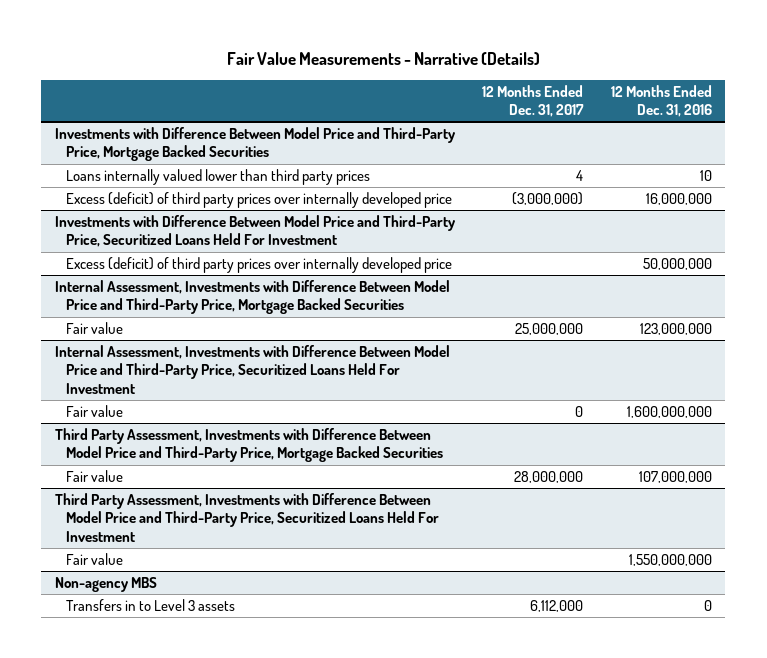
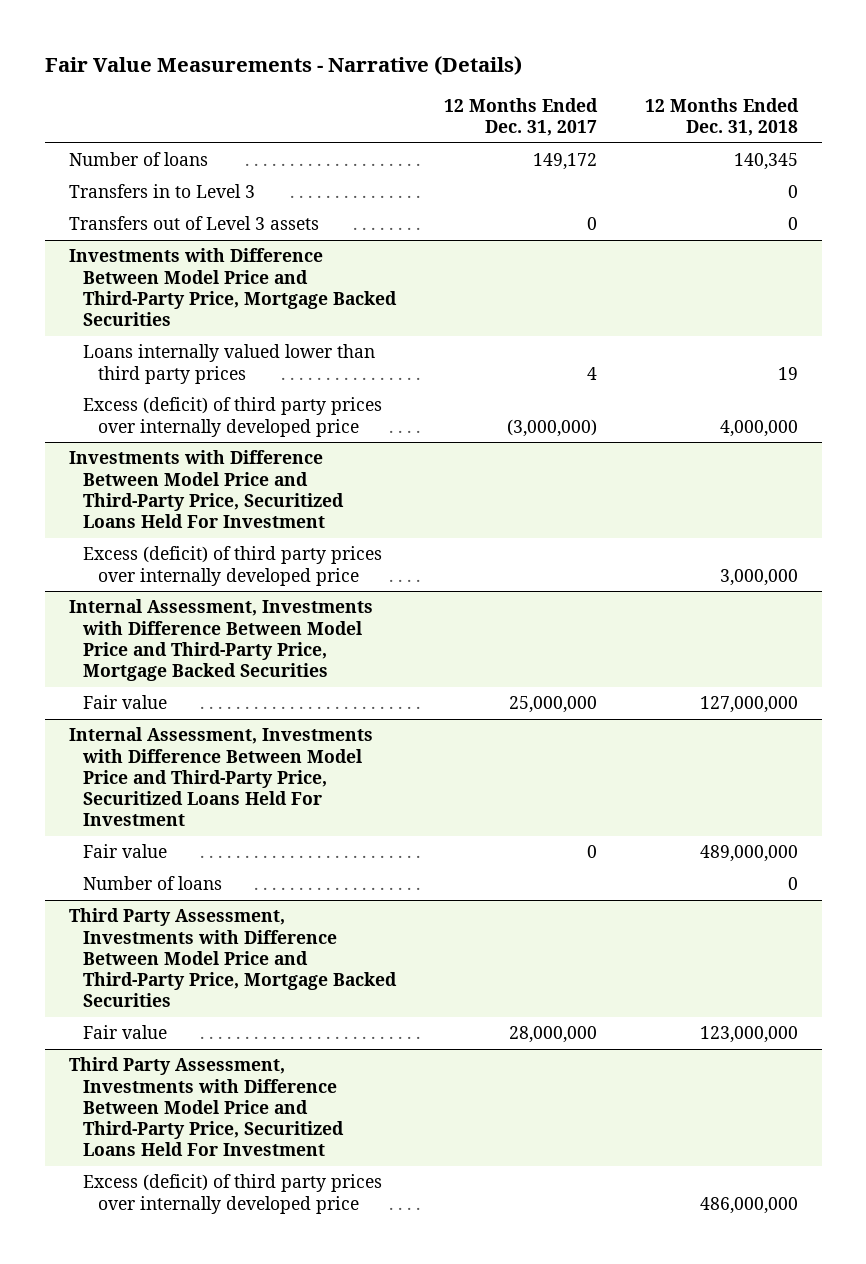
- | 12 Months Ended Dec. 31, 2017 | 12 Months Ended Dec. 31, 2016
+ | 12 Months Ended Dec. 31, 2017 | 12 Months Ended Dec. 31, 2018
+ Number of loans | 149,172 | 140,345
+ Transfers in to Level 3 | | 0
+ Transfers out of Level 3 assets | 0 | 0
@ Internal Assessment, Investments with Difference Between Model Price and Third-Party Price, Securitized Loans Held For Investment
+ Number of loans | | 0
@ Third Party Assessment, Investments with Difference Between Model Price and Third-Party Price, Securitized Loans Held For Investment
- Fair value | | 1,550,000,000
- Non-agency MBS
- Transfers in to Level 3 assets | 6,112,000 | 0
@ Third Party Assessment, Investments with Difference Between Model Price and Third-Party Price, Securitized Loans Held For Investment
+ Excess (deficit) of third party prices over internally developed price | | 486,000,000

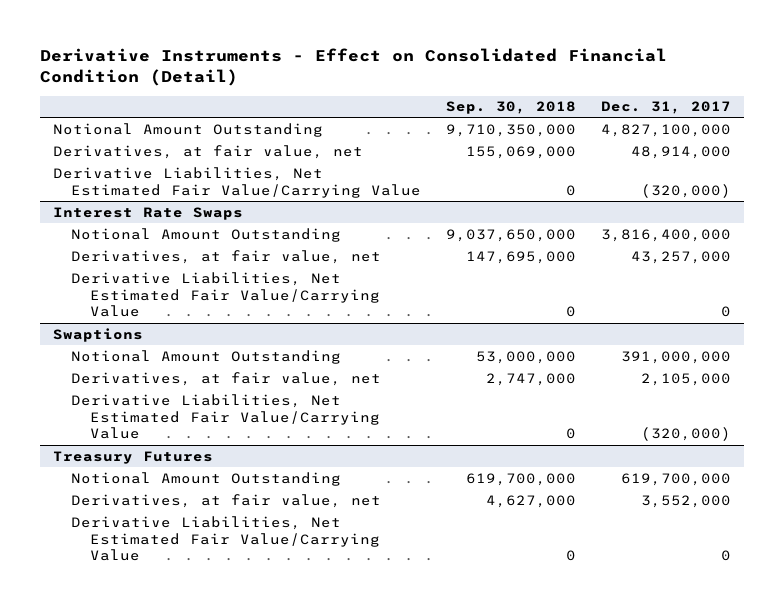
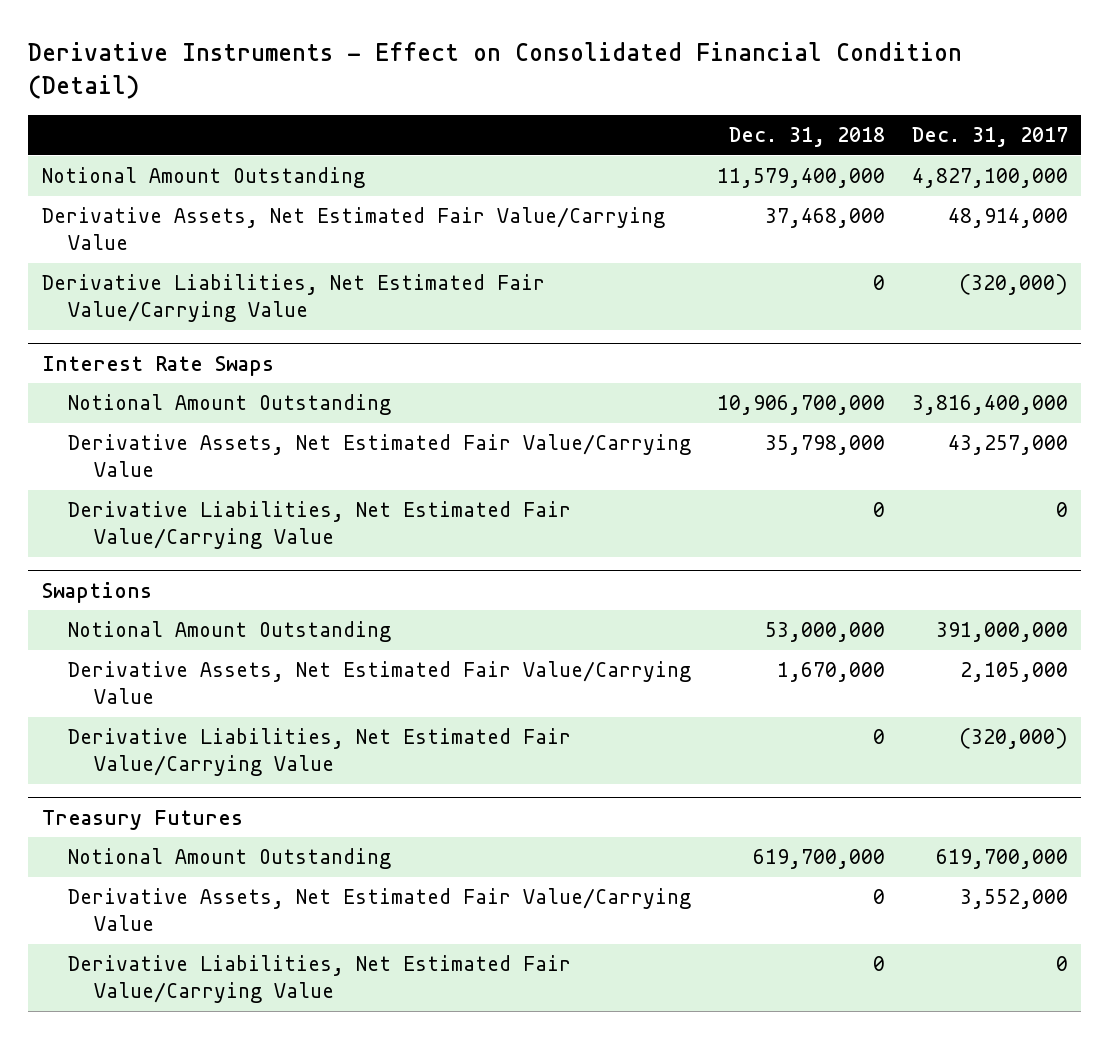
- | Sep. 30, 2018 | Dec. 31, 2017
+ | Dec. 31, 2018 | Dec. 31, 2017
- Derivatives, at fair value, net | 155,069,000 | 48,914,000
+ Derivative Assets, Net Estimated Fair Value/Carrying Value | 37,468,000 | 48,914,000
@ Interest Rate Swaps
- Derivatives, at fair value, net | 147,695,000 | 43,257,000
+ Derivative Assets, Net Estimated Fair Value/Carrying Value | 35,798,000 | 43,257,000
@ Swaptions
- Derivatives, at fair value, net | 2,747,000 | 2,105,000
+ Derivative Assets, Net Estimated Fair Value/Carrying Value | 1,670,000 | 2,105,000
@ Treasury Futures
- Derivatives, at fair value, net | 4,627,000 | 3,552,000
+ Derivative Assets, Net Estimated Fair Value/Carrying Value | 0 | 3,552,000

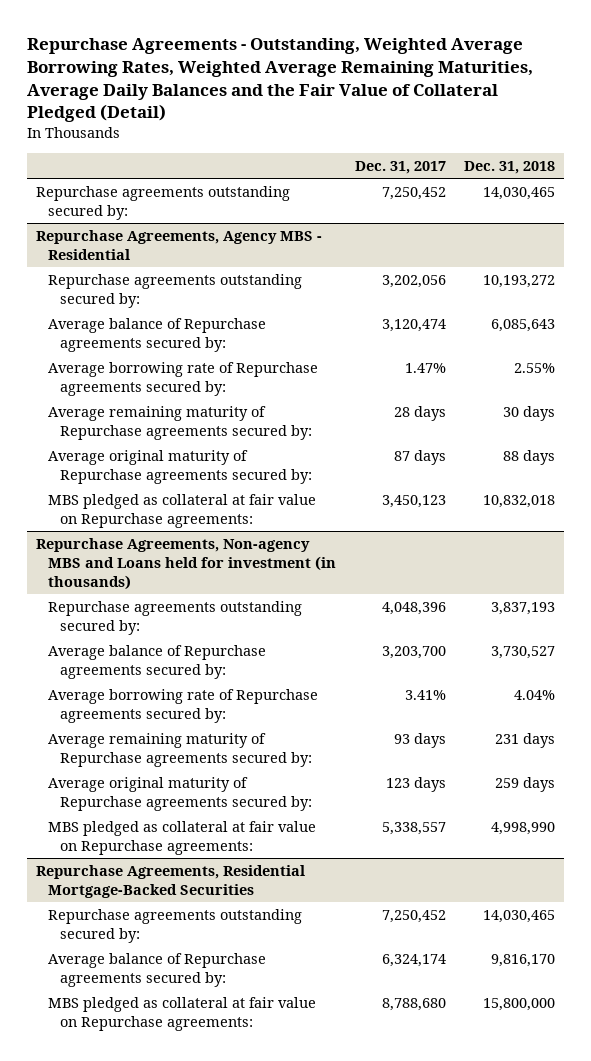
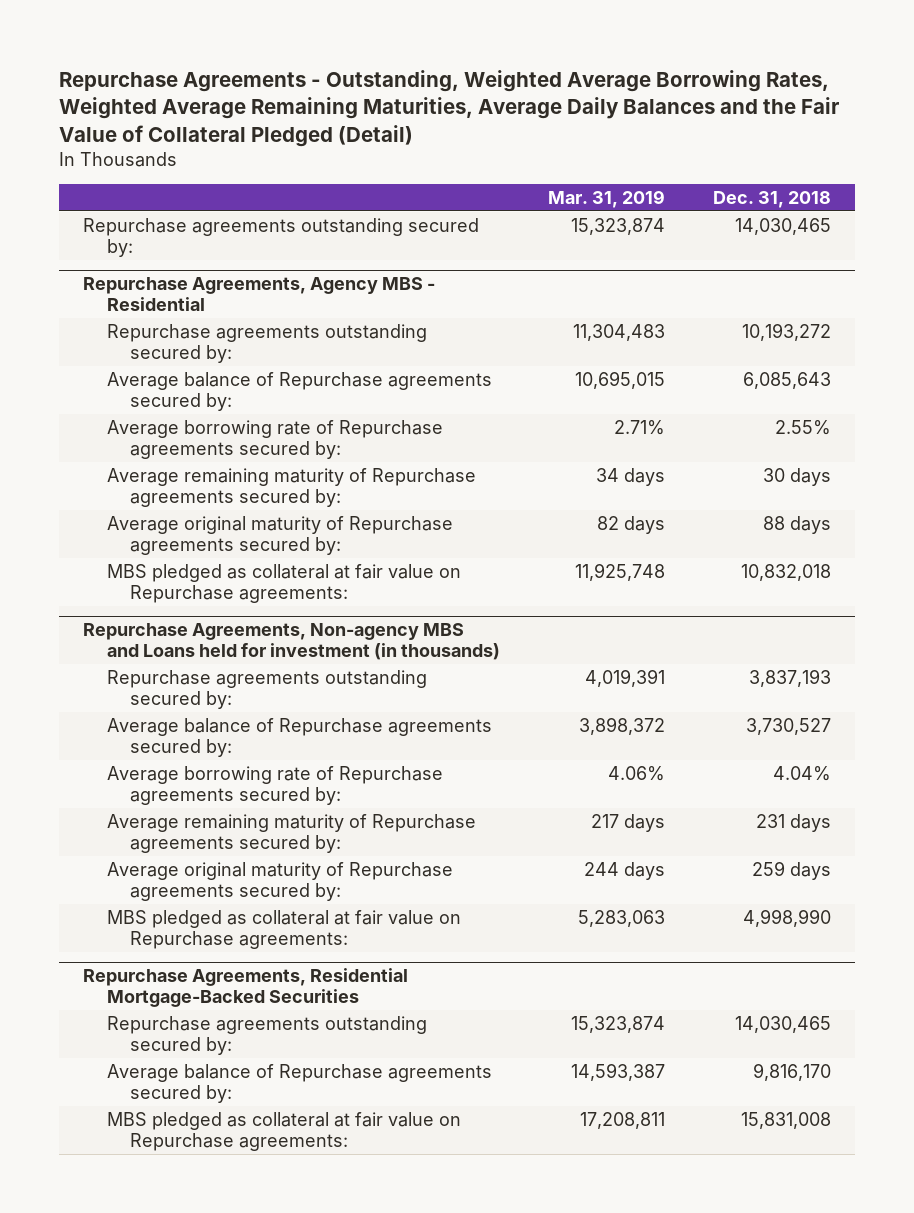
- | Dec. 31, 2017 | Dec. 31, 2018
+ | Mar. 31, 2019 | Dec. 31, 2018
@ Repurchase Agreements, Residential Mortgage-Backed Securities
- MBS pledged as collateral at fair value on Repurchase agreements: | 8,788,680 | 15,800,000
+ MBS pledged as collateral at fair value on Repurchase agreements: | 17,208,811 | 15,831,008

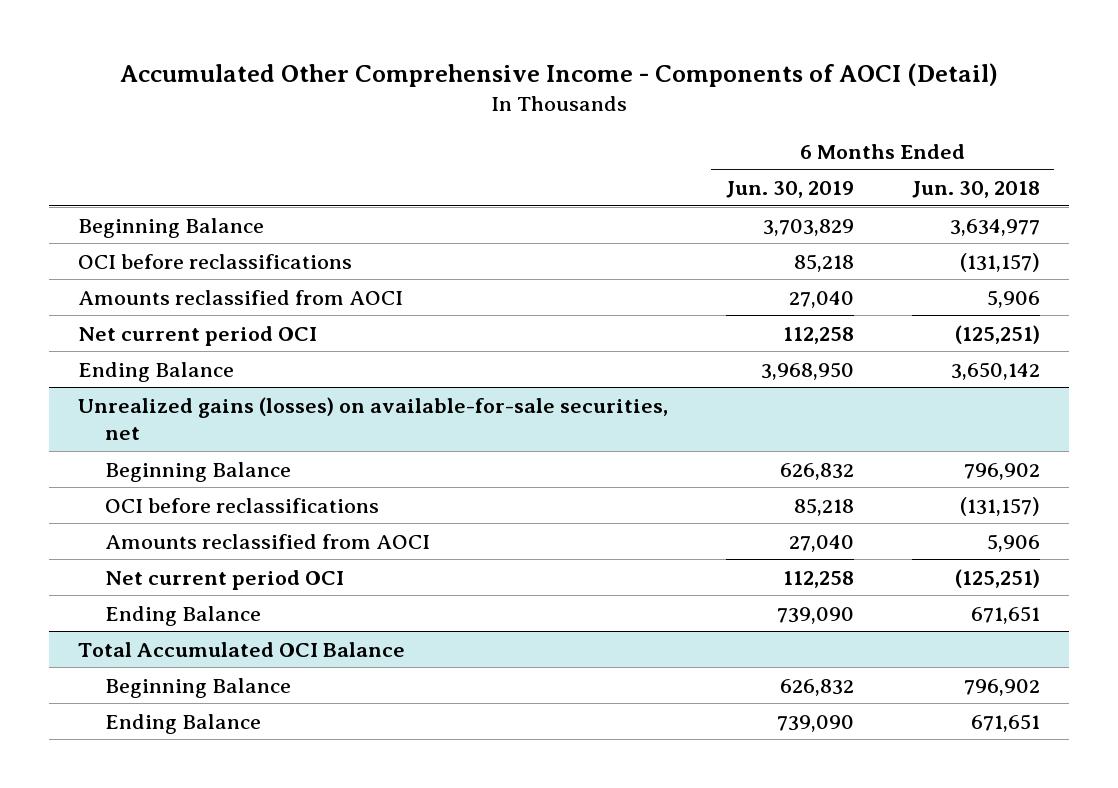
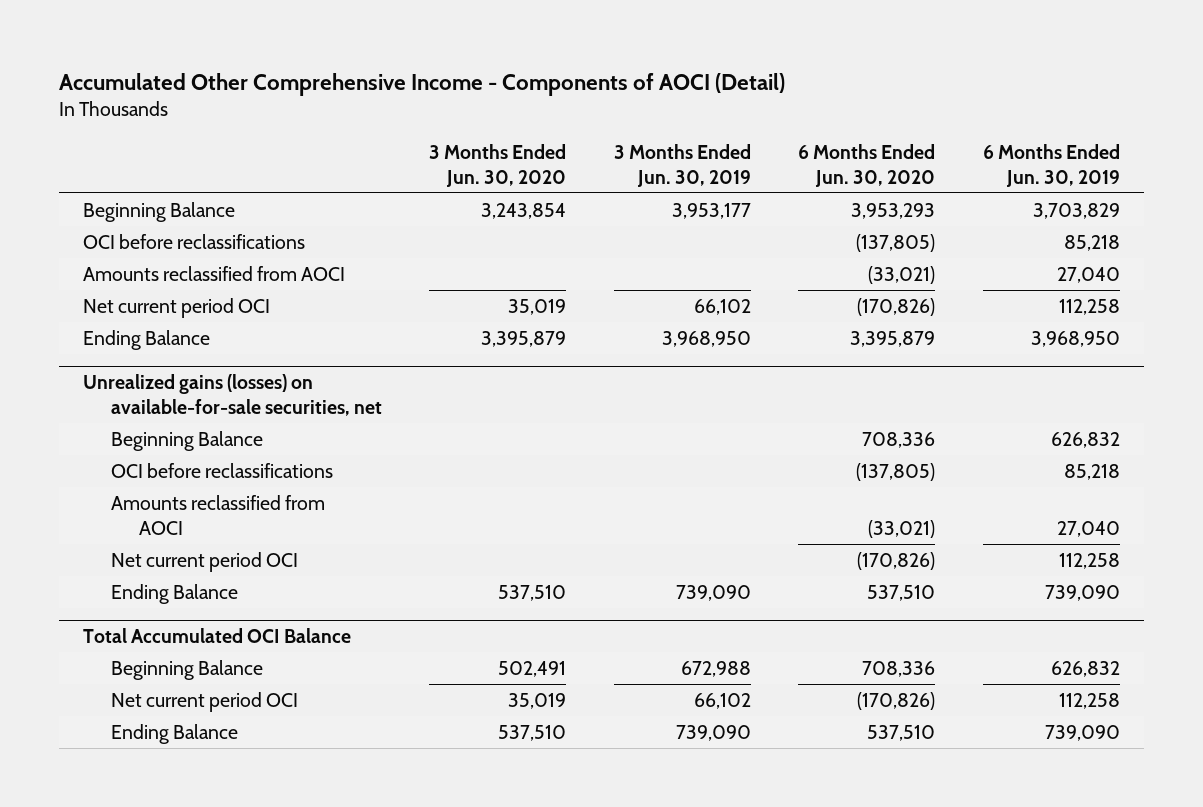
- | 6 Months Ended Jun. 30, 2019 | 6 Months Ended Jun. 30, 2018
+ | 3 Months Ended Jun. 30, 2020 | 3 Months Ended Jun. 30, 2019 | 6 Months Ended Jun. 30, 2020 | 6 Months Ended Jun. 30, 2019
@ Total Accumulated OCI Balance
+ Net current period OCI | 35,019 | 66,102 | (170,826) | 112,258

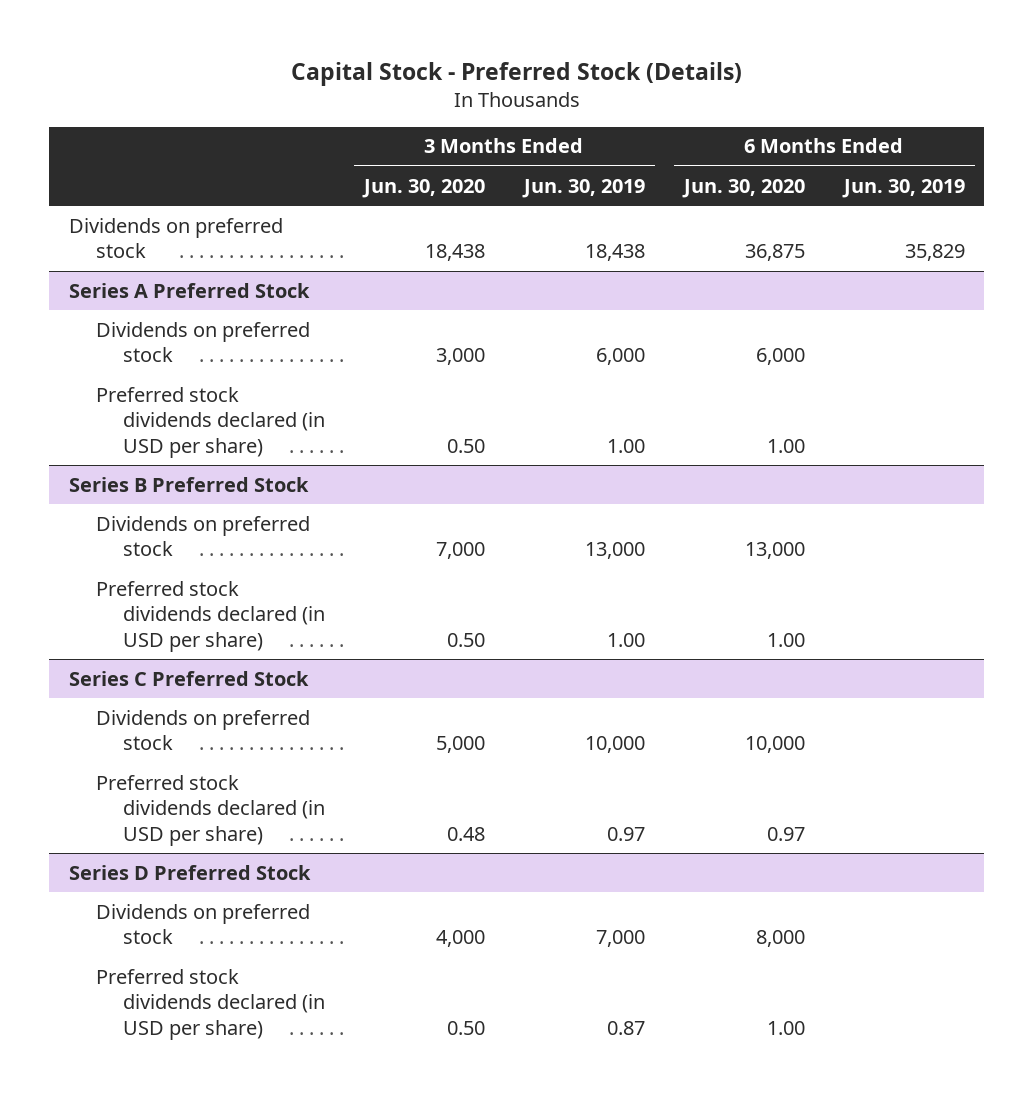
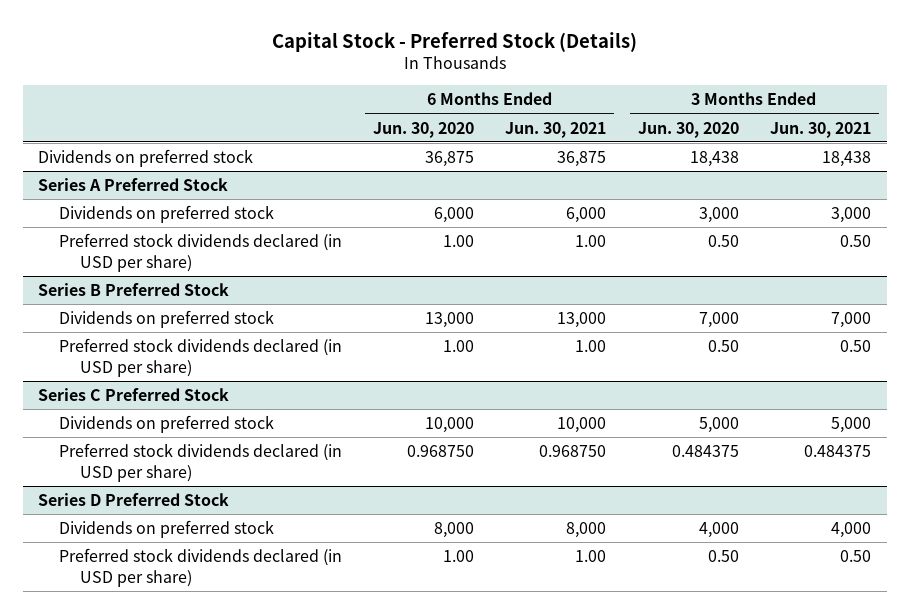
- | 3 Months Ended Jun. 30, 2020 | 3 Months Ended Jun. 30, 2019 | 6 Months Ended Jun. 30, 2020 | 6 Months Ended Jun. 30, 2019
+ | 6 Months Ended Jun. 30, 2020 | 6 Months Ended Jun. 30, 2021 | 3 Months Ended Jun. 30, 2020 | 3 Months Ended Jun. 30, 2021
@ Series C Preferred Stock
- Preferred stock dividends declared (in USD per share) | 0.48 | 0.97 | 0.97 |
+ Preferred stock dividends declared (in USD per share) | 0.968750 | 0.968750 | 0.484375 | 0.484375

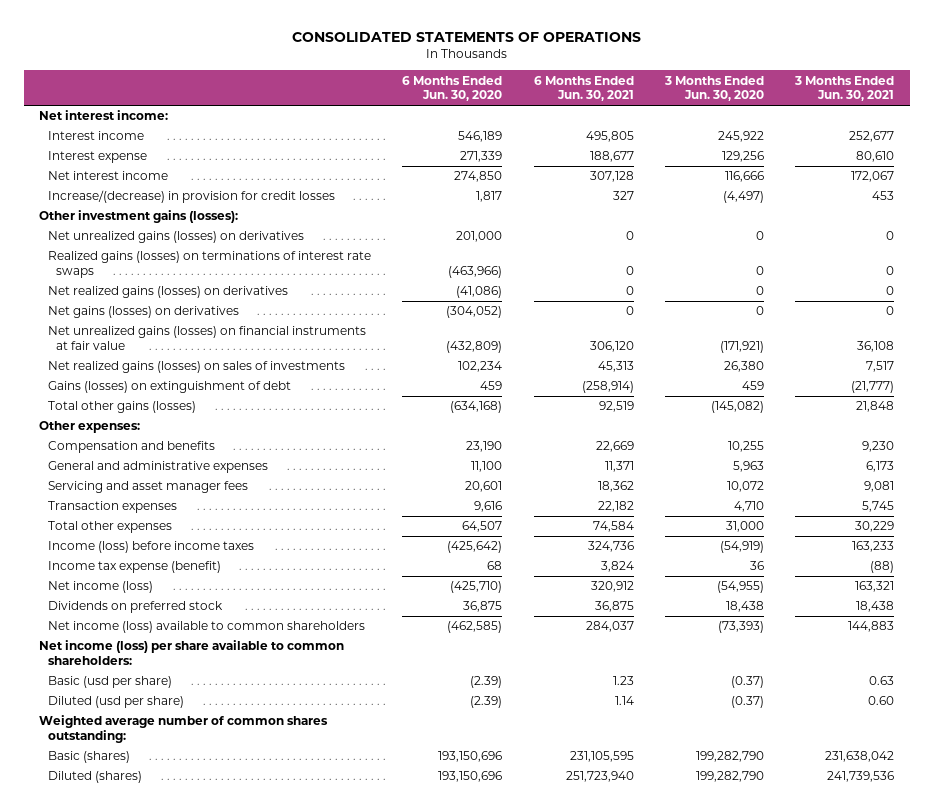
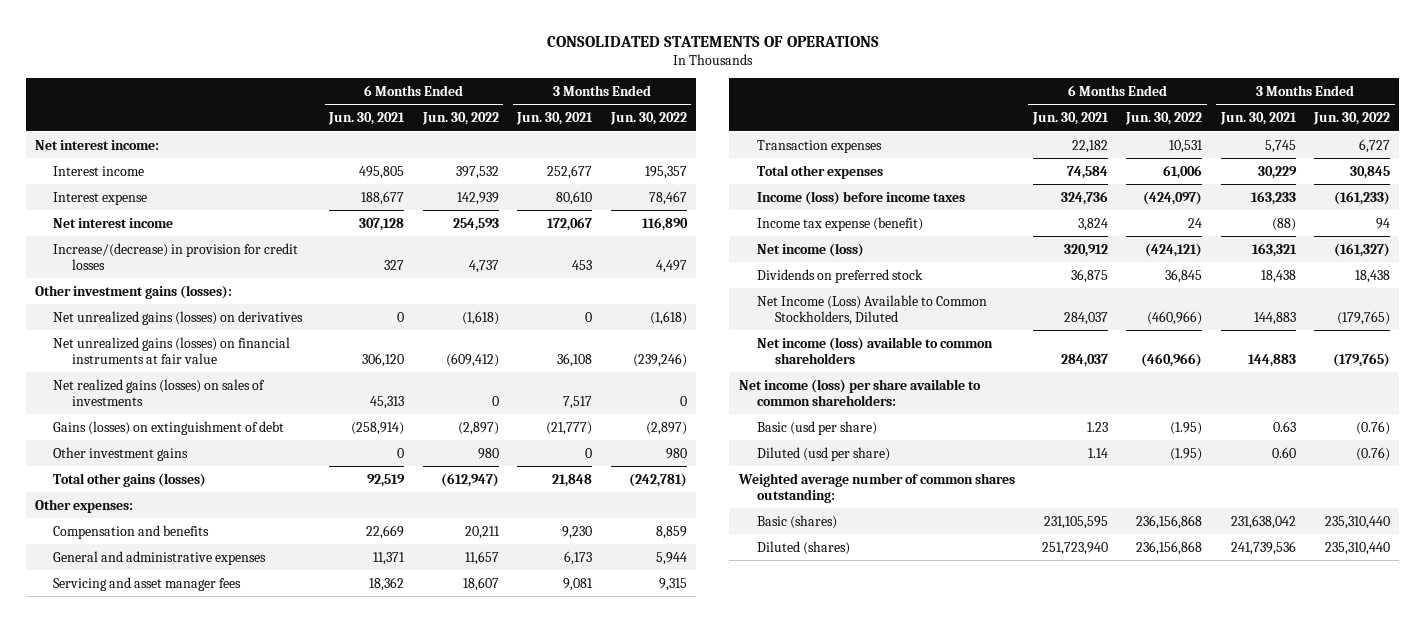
- | 6 Months Ended Jun. 30, 2020 | 6 Months Ended Jun. 30, 2021 | 3 Months Ended Jun. 30, 2020 | 3 Months Ended Jun. 30, 2021
+ | 6 Months Ended Jun. 30, 2021 | 6 Months Ended Jun. 30, 2022 | 3 Months Ended Jun. 30, 2021 | 3 Months Ended Jun. 30, 2022
- Realized gains (losses) on terminations of interest rate swaps | (463,966) | 0 | 0 | 0
- Net realized gains (losses) on derivatives | (41,086) | 0 | 0 | 0
- Net gains (losses) on derivatives | (304,052) | 0 | 0 | 0
+ Other investment gains | 0 | 980 | 0 | 980
+ Net Income (Loss) Available to Common Stockholders, Diluted | 284,037 | (460,966) | 144,883 | (179,765)

